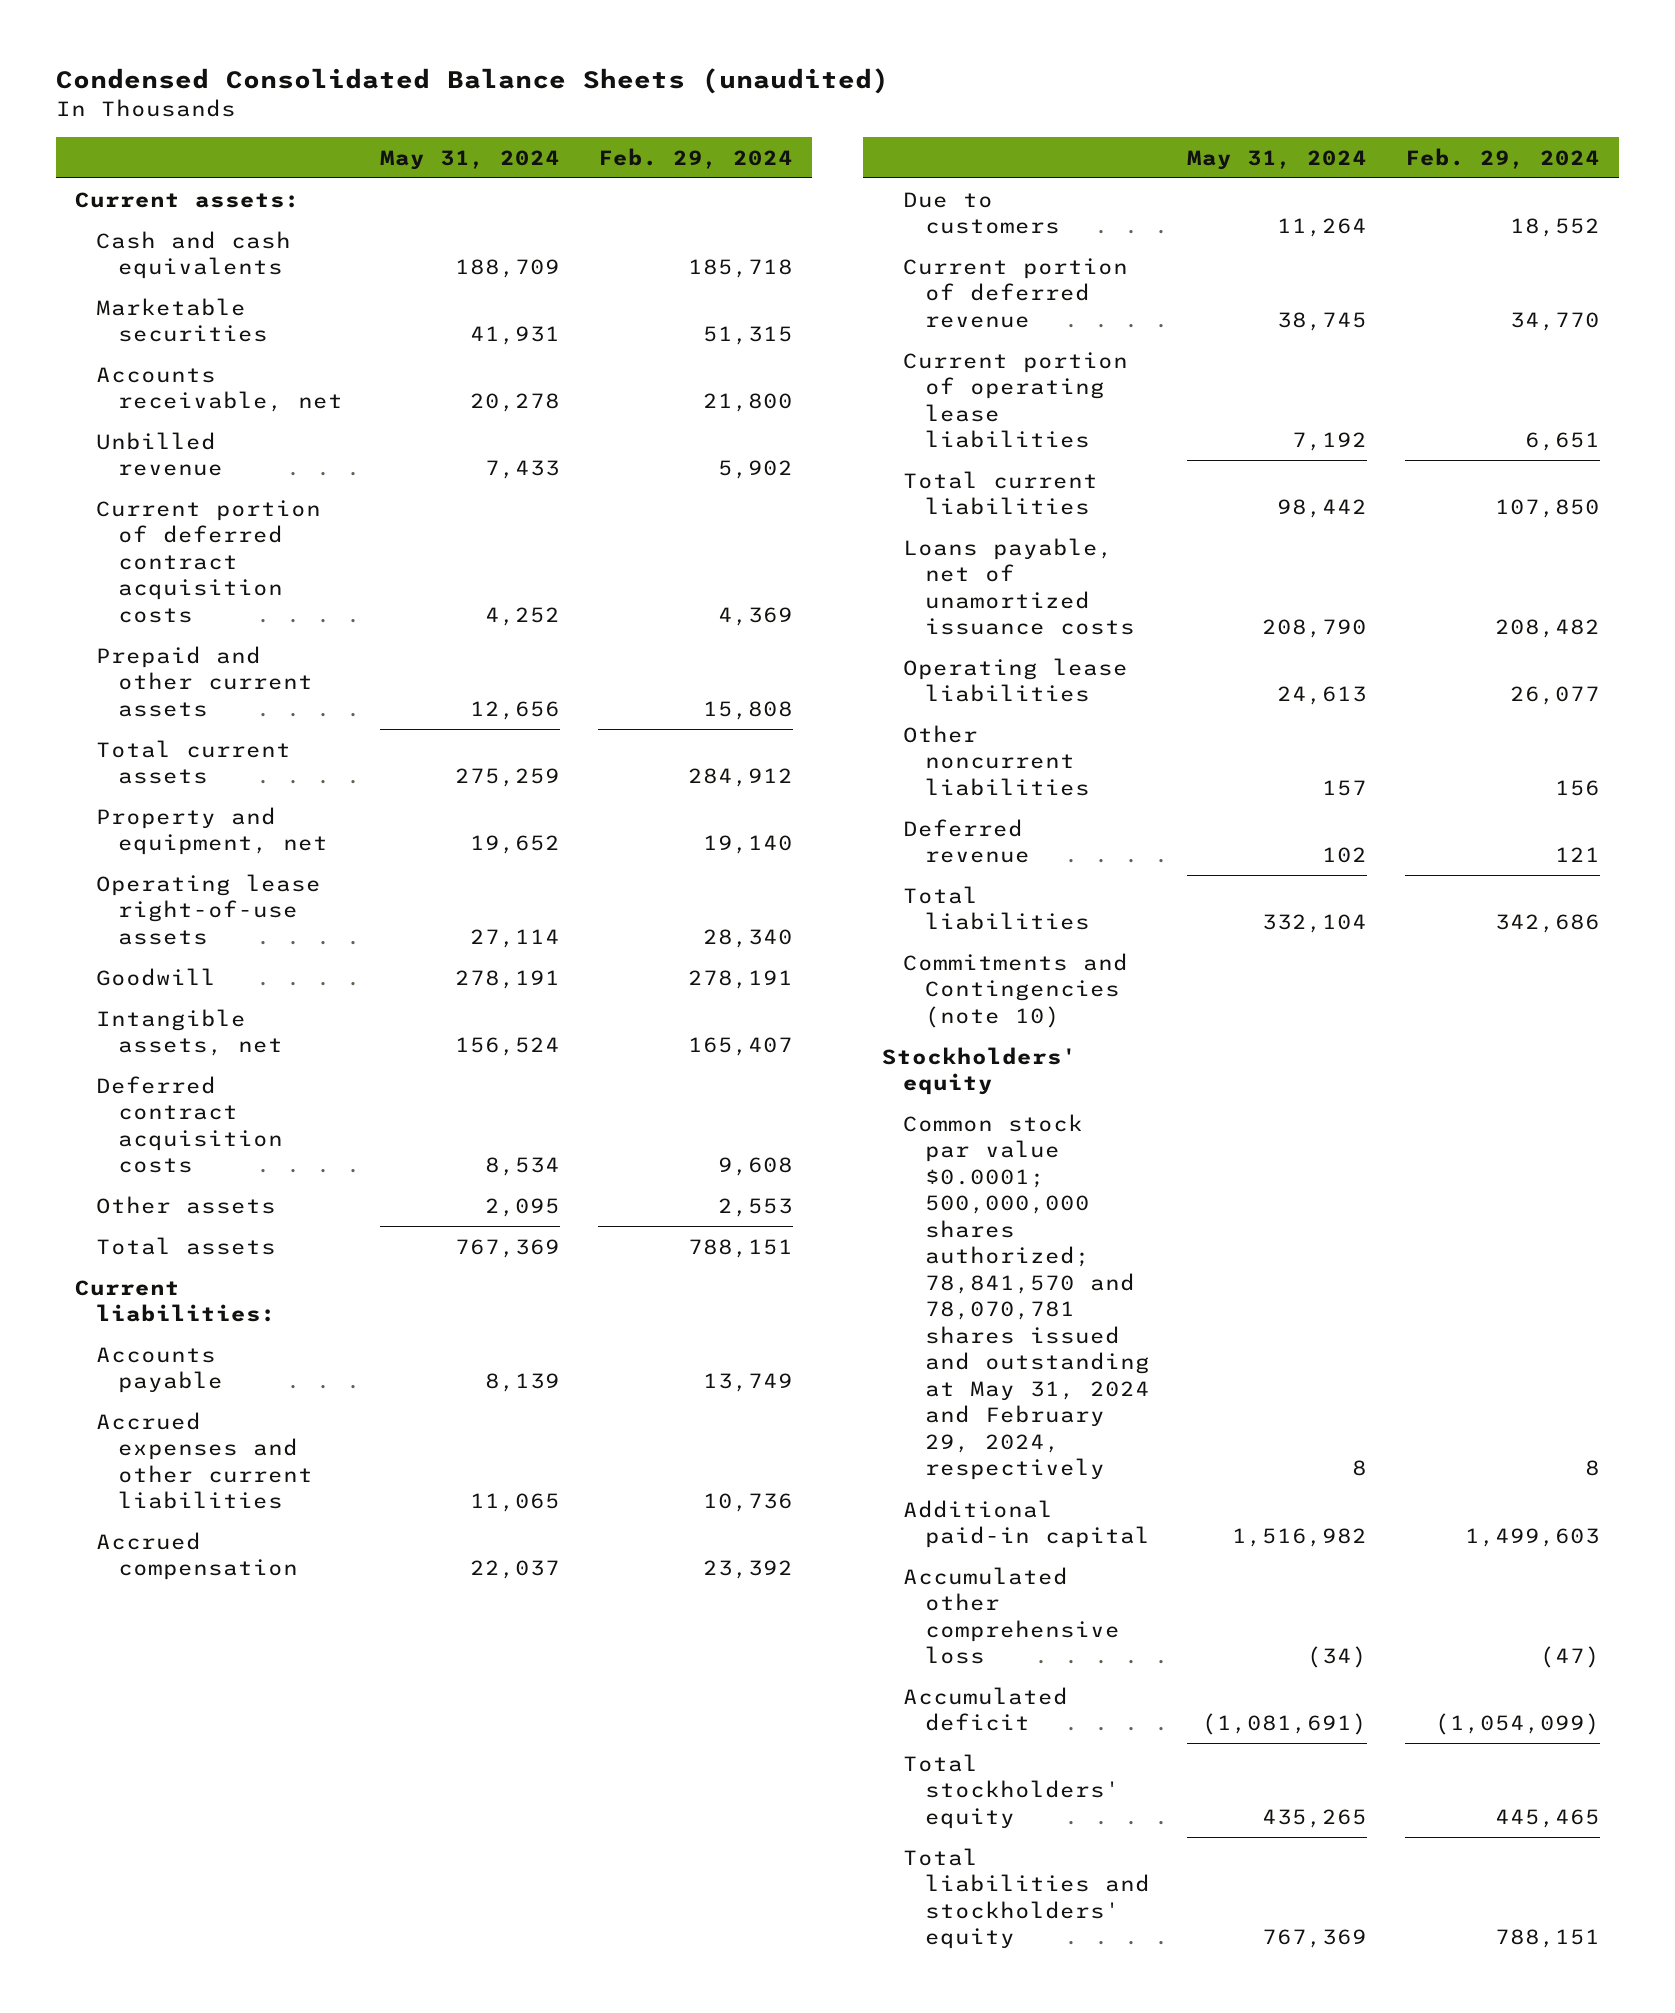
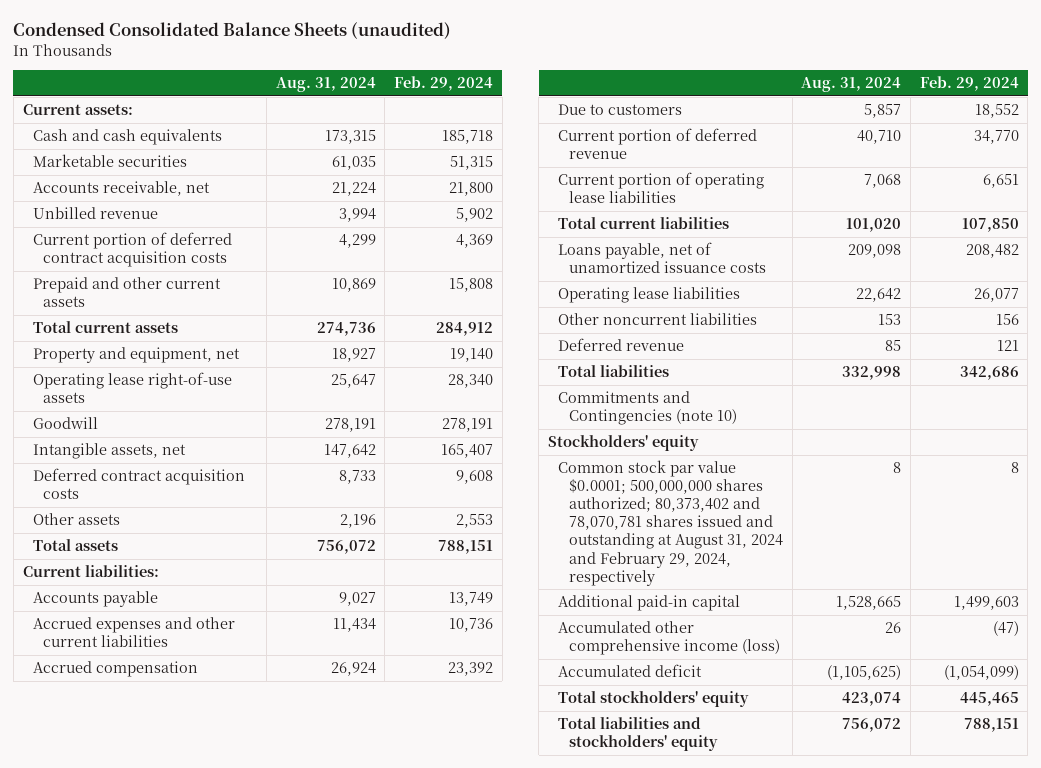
- | May 31, 2024 | Feb. 29, 2024
+ | Aug. 31, 2024 | Feb. 29, 2024
- Common stock par value $0.0001; 500,000,000 shares authorized; 78,841,570 and 78,070,781 shares issued and outstanding at May 31, 2024 and February 29, 2024, respectively | 8 | 8
+ Common stock par value $0.0001; 500,000,000 shares authorized; 80,373,402 and 78,070,781 shares issued and outstanding at August 31, 2024 and February 29, 2024, respectively | 8 | 8
- Accumulated other comprehensive loss | (34) | (47)
+ Accumulated other comprehensive income (loss) | 26 | (47)

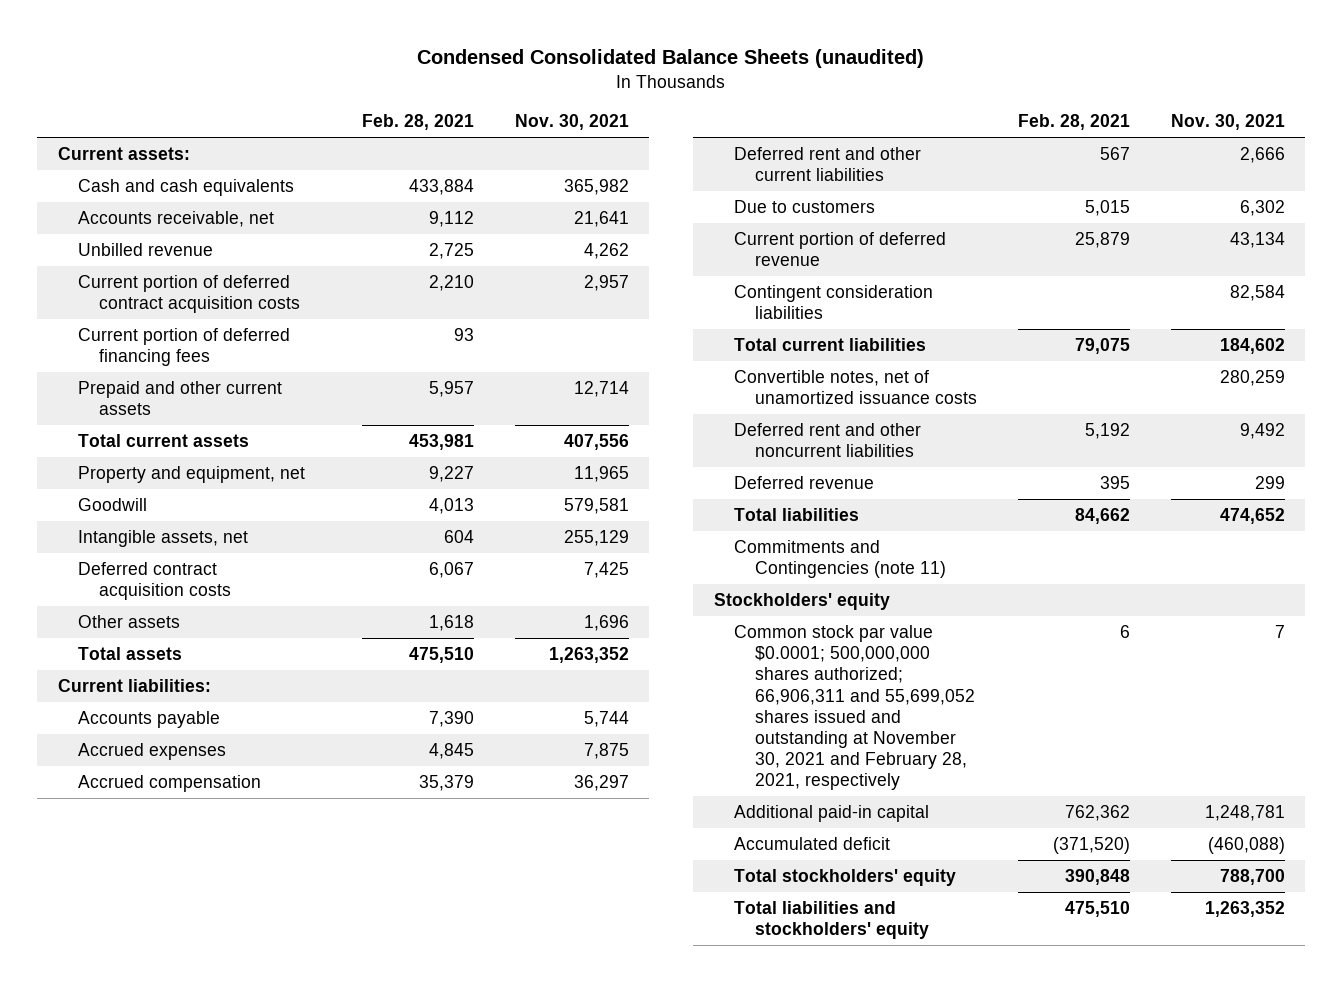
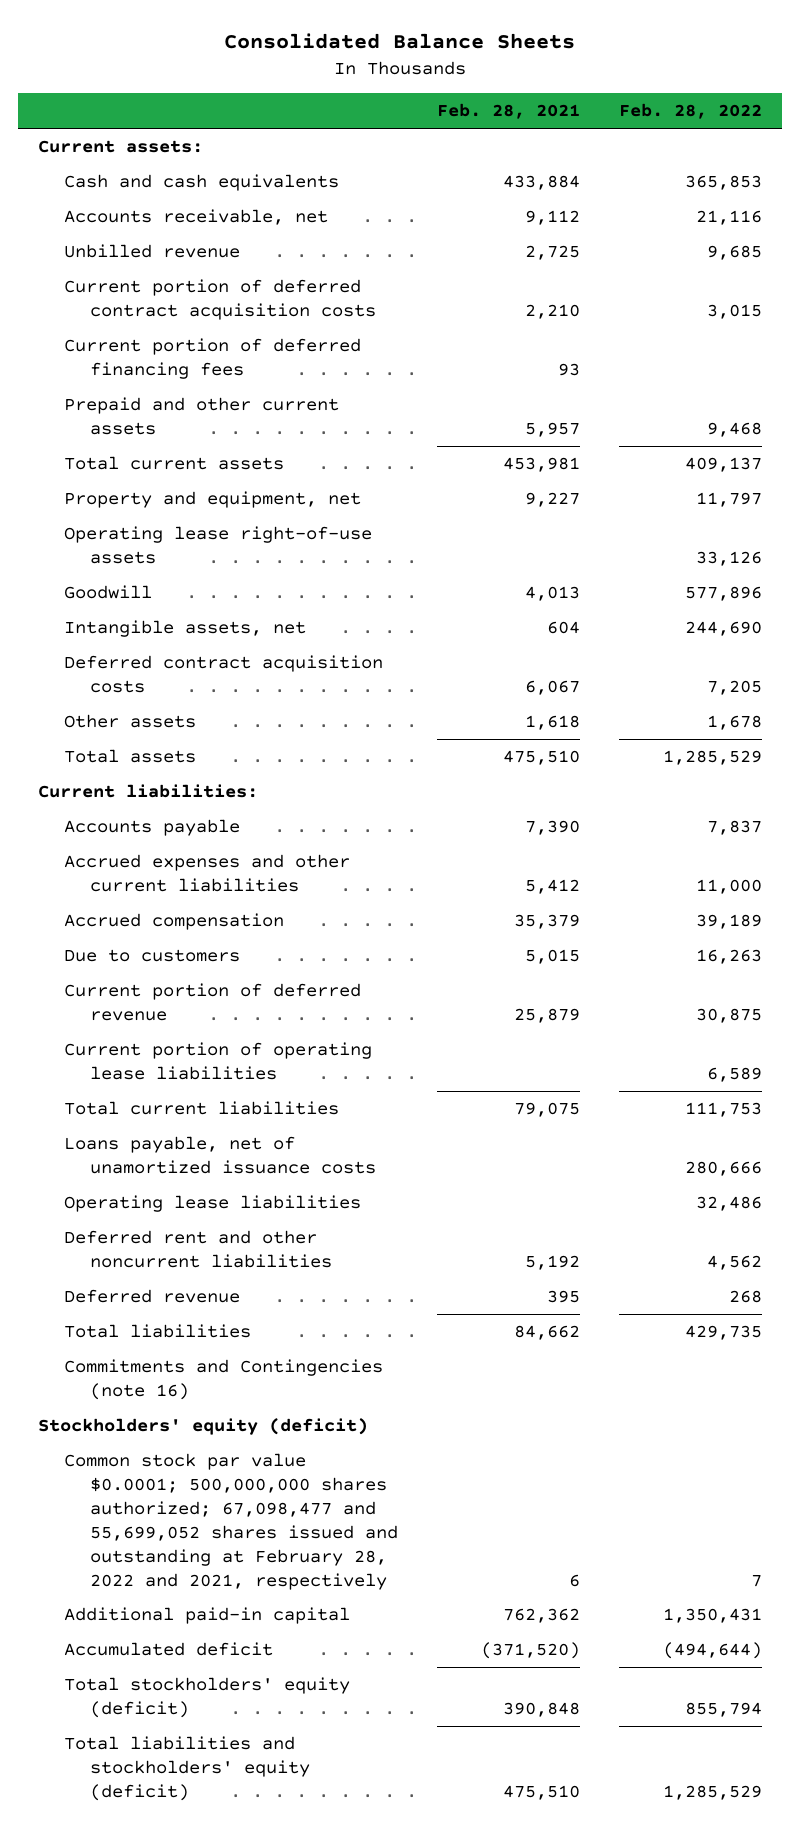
- Condensed Consolidated Balance Sheets (unaudited)
+ Consolidated Balance Sheets
- | Feb. 28, 2021 | Nov. 30, 2021
+ | Feb. 28, 2021 | Feb. 28, 2022
+ Operating lease right-of-use assets | | 33,126
- Accrued expenses | 4,845 | 7,875
+ Accrued expenses and other current liabilities | 5,412 | 11,000
- Deferred rent and other current liabilities | 567 | 2,666
- Contingent consideration liabilities | | 82,584
+ Current portion of operating lease liabilities | | 6,589
- Convertible notes, net of unamortized issuance costs | | 280,259
+ Loans payable, net of unamortized issuance costs | | 280,666
+ Operating lease liabilities | | 32,486
- Commitments and Contingencies (note 11)
- Stockholders' equity
- Common stock par value $0.0001; 500,000,000 shares authorized; 66,906,311 and 55,699,052 shares issued and outstanding at November 30, 2021 and February 28, 2021, respectively | 6 | 7
+ Commitments and Contingencies (note 16)
+ Stockholders' equity (deficit)
+ Common stock par value $0.0001; 500,000,000 shares authorized; 67,098,477 and 55,699,052 shares issued and outstanding at February 28, 2022 and 2021, respectively | 6 | 7
- Total stockholders' equity | 390,848 | 788,700
- Total liabilities and stockholders' equity | 475,510 | 1,263,352
+ Total stockholders' equity (deficit) | 390,848 | 855,794
+ Total liabilities and stockholders' equity (deficit) | 475,510 | 1,285,529

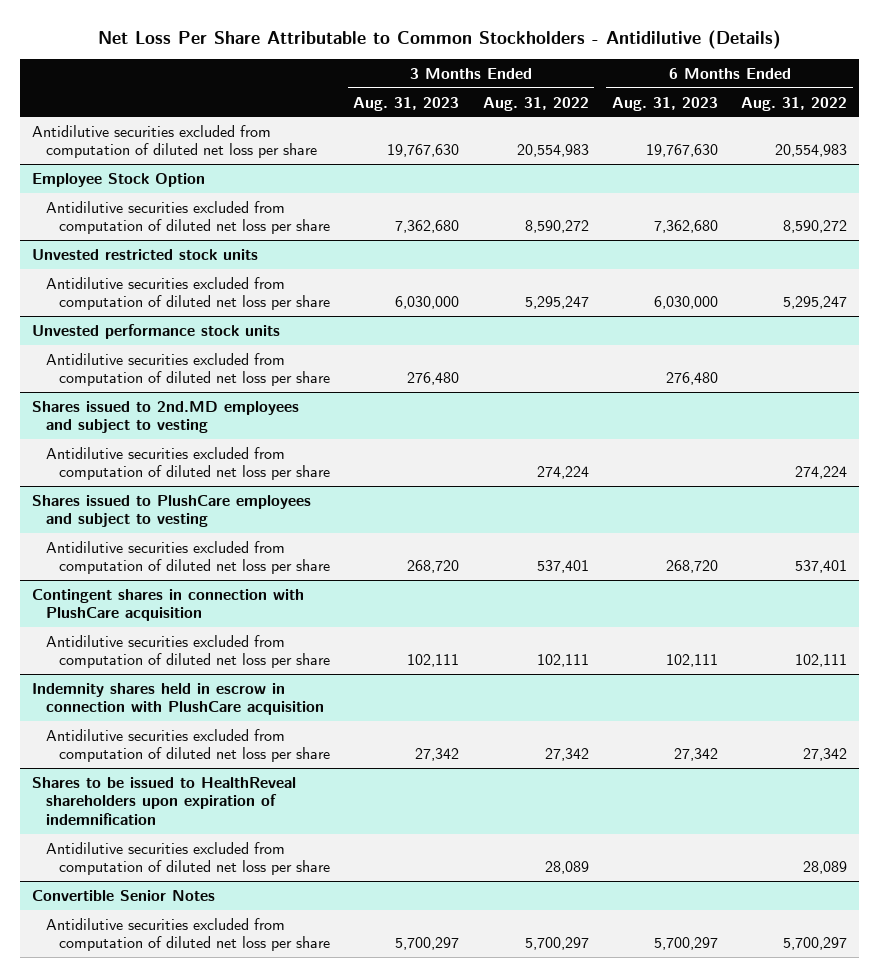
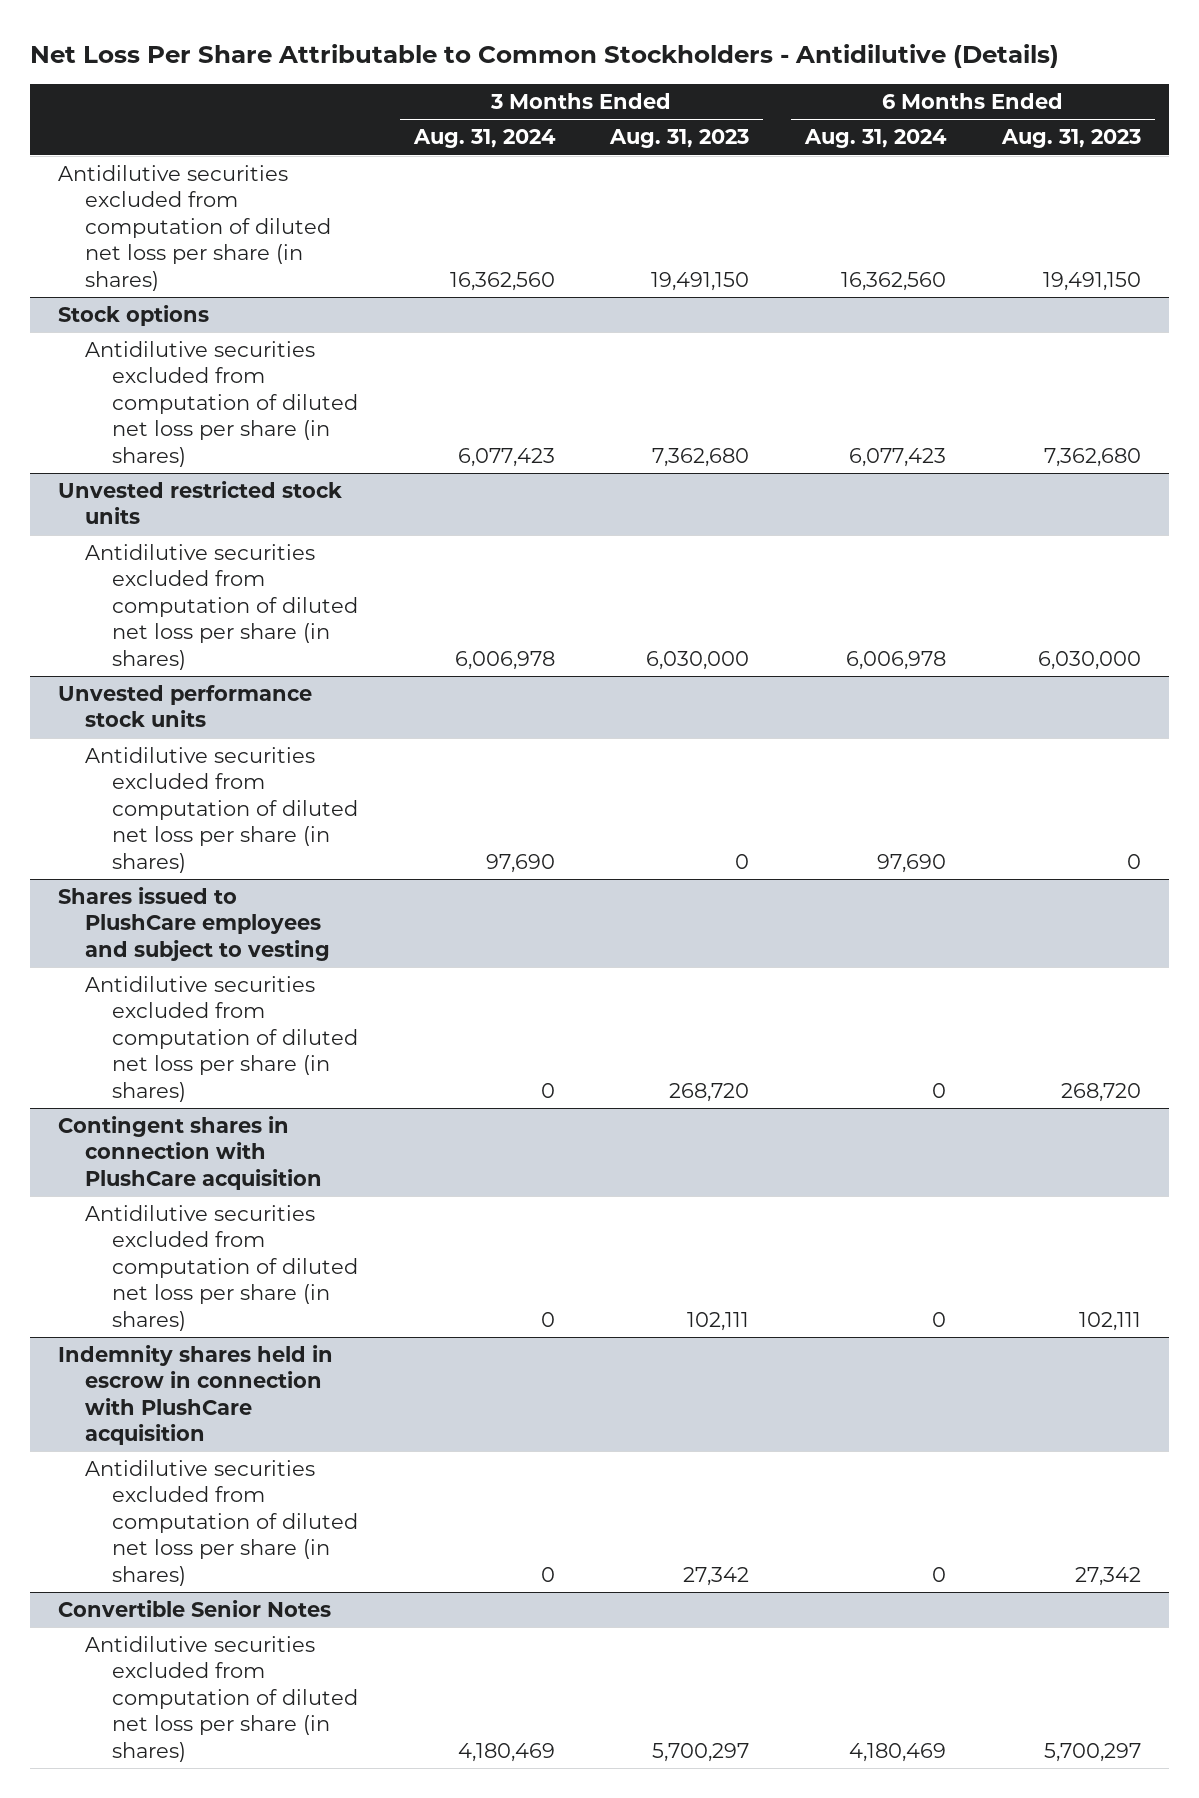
- | 3 Months Ended Aug. 31, 2023 | 3 Months Ended Aug. 31, 2022 | 6 Months Ended Aug. 31, 2023 | 6 Months Ended Aug. 31, 2022
+ | 3 Months Ended Aug. 31, 2024 | 3 Months Ended Aug. 31, 2023 | 6 Months Ended Aug. 31, 2024 | 6 Months Ended Aug. 31, 2023
- Antidilutive securities excluded from computation of diluted net loss per share | 19,767,630 | 20,554,983 | 19,767,630 | 20,554,983
- Employee Stock Option
- Antidilutive securities excluded from computation of diluted net loss per share | 7,362,680 | 8,590,272 | 7,362,680 | 8,590,272
+ Antidilutive securities excluded from computation of diluted net loss per share (in shares) | 16,362,560 | 19,491,150 | 16,362,560 | 19,491,150
+ Stock options
+ Antidilutive securities excluded from computation of diluted net loss per share (in shares) | 6,077,423 | 7,362,680 | 6,077,423 | 7,362,680
@ Unvested restricted stock units
- Antidilutive securities excluded from computation of diluted net loss per share | 6,030,000 | 5,295,247 | 6,030,000 | 5,295,247
+ Antidilutive securities excluded from computation of diluted net loss per share (in shares) | 6,006,978 | 6,030,000 | 6,006,978 | 6,030,000
@ Unvested performance stock units
- Antidilutive securities excluded from computation of diluted net loss per share | 276,480 | | 276,480 |
- Shares issued to 2nd.MD employees and subject to vesting
- Antidilutive securities excluded from computation of diluted net loss per share | | 274,224 | | 274,224
@ Unvested performance stock units
+ Antidilutive securities excluded from computation of diluted net loss per share (in shares) | 97,690 | 0 | 97,690 | 0
@ Shares issued to PlushCare employees and subject to vesting
- Antidilutive securities excluded from computation of diluted net loss per share | 268,720 | 537,401 | 268,720 | 537,401
+ Antidilutive securities excluded from computation of diluted net loss per share (in shares) | 0 | 268,720 | 0 | 268,720
@ Contingent shares in connection with PlushCare acquisition
- Antidilutive securities excluded from computation of diluted net loss per share | 102,111 | 102,111 | 102,111 | 102,111
+ Antidilutive securities excluded from computation of diluted net loss per share (in shares) | 0 | 102,111 | 0 | 102,111
@ Indemnity shares held in escrow in connection with PlushCare acquisition
- Antidilutive securities excluded from computation of diluted net loss per share | 27,342 | 27,342 | 27,342 | 27,342
- Shares to be issued to HealthReveal shareholders upon expiration of indemnification
- Antidilutive securities excluded from computation of diluted net loss per share | | 28,089 | | 28,089
@ Indemnity shares held in escrow in connection with PlushCare acquisition
+ Antidilutive securities excluded from computation of diluted net loss per share (in shares) | 0 | 27,342 | 0 | 27,342
@ Convertible Senior Notes
- Antidilutive securities excluded from computation of diluted net loss per share | 5,700,297 | 5,700,297 | 5,700,297 | 5,700,297
+ Antidilutive securities excluded from computation of diluted net loss per share (in shares) | 4,180,469 | 5,700,297 | 4,180,469 | 5,700,297

